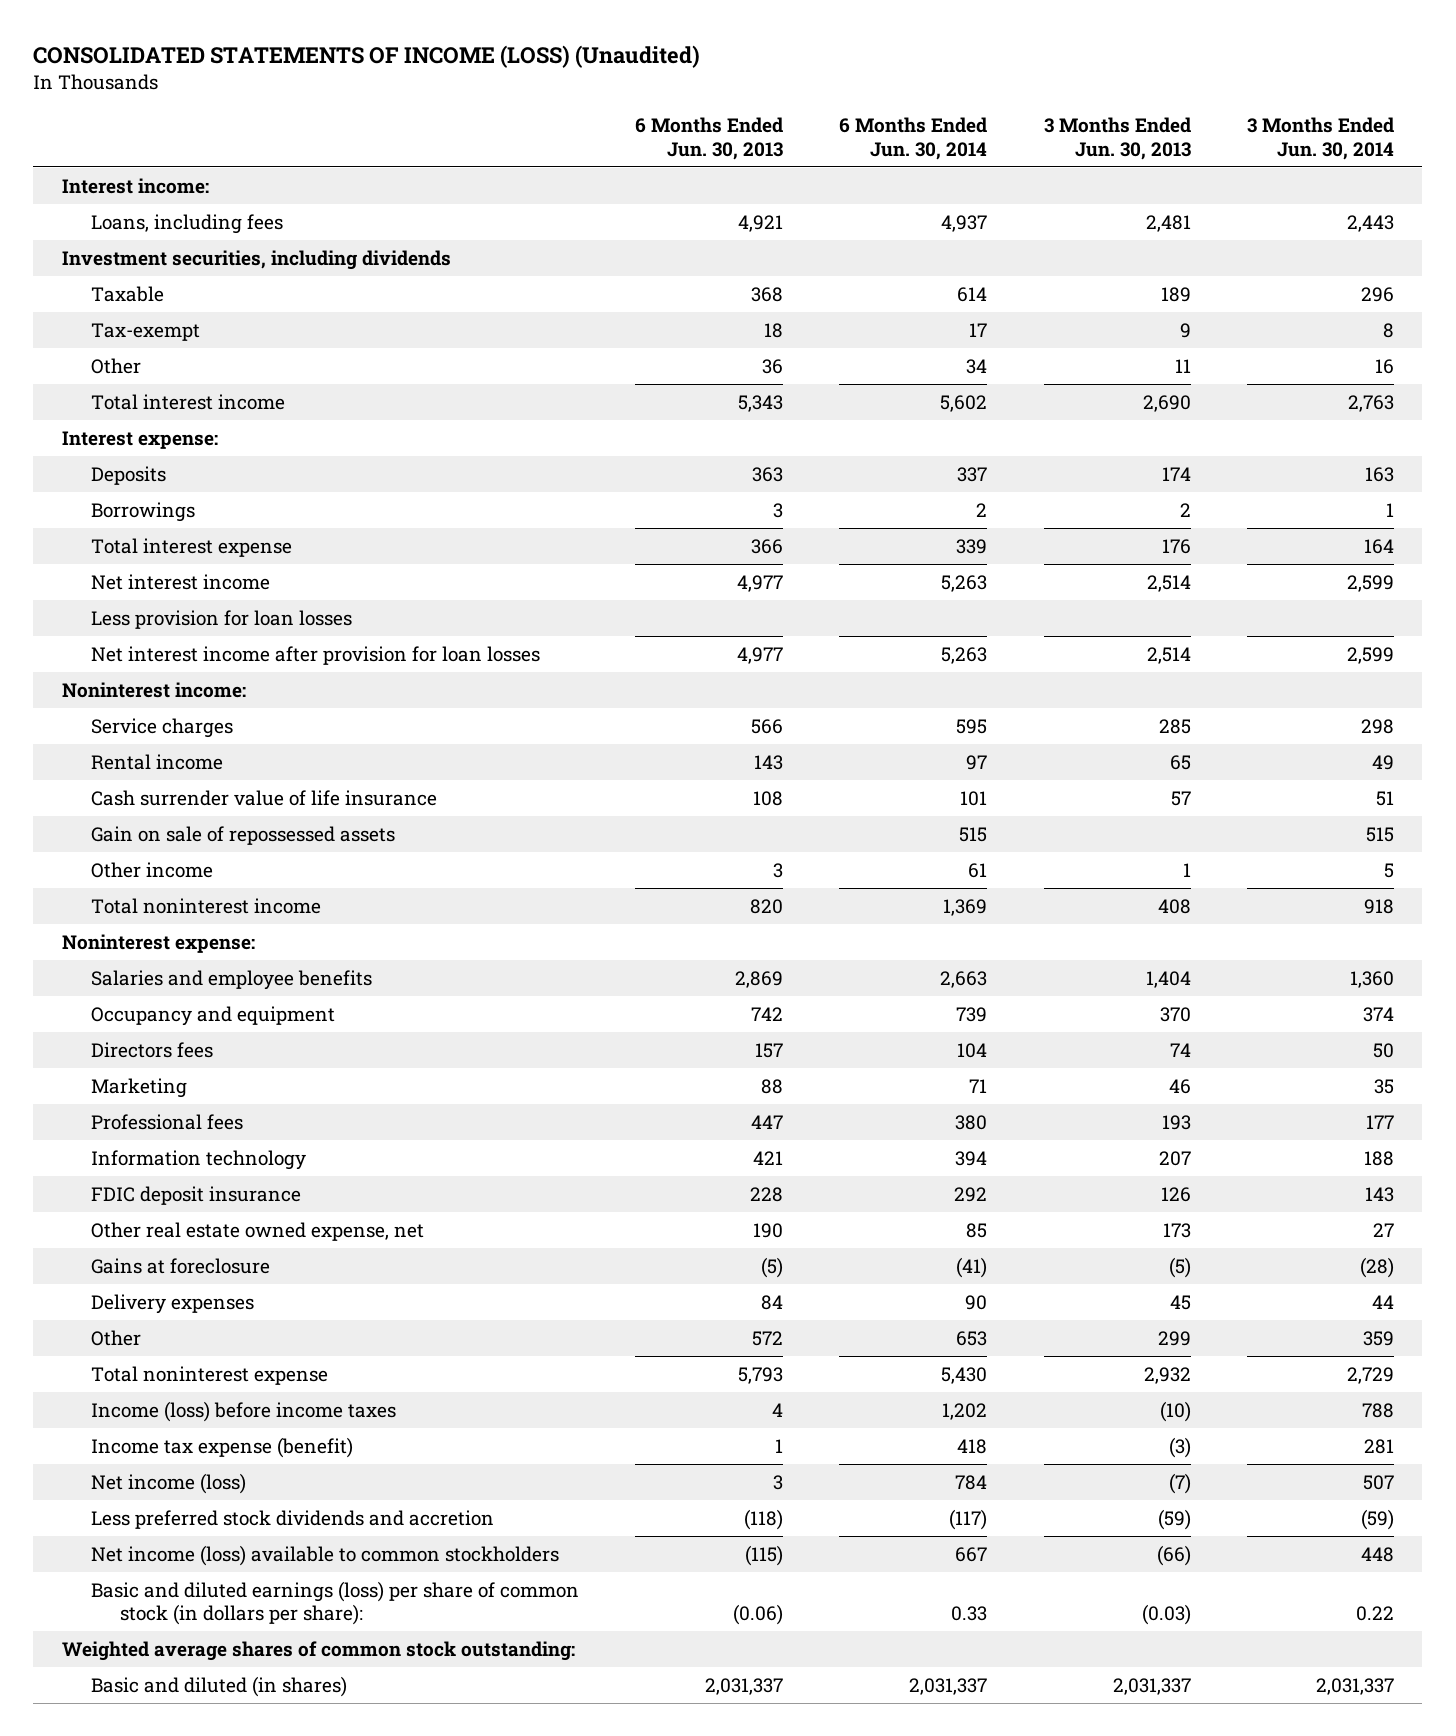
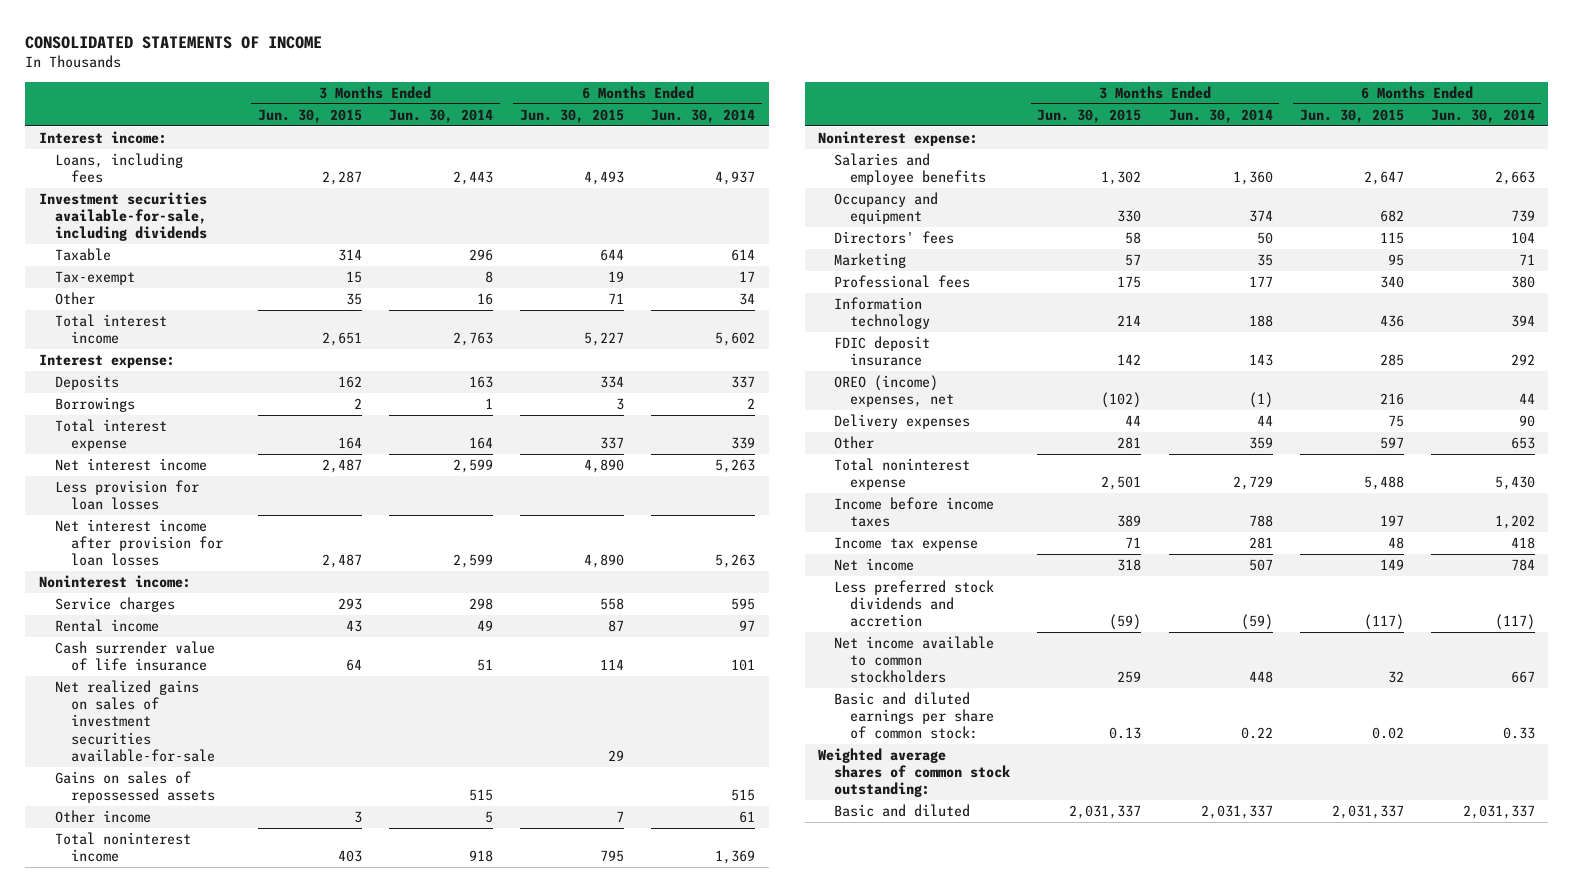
- CONSOLIDATED STATEMENTS OF INCOME (LOSS) (Unaudited)
+ CONSOLIDATED STATEMENTS OF INCOME
- | 6 Months Ended Jun. 30, 2013 | 6 Months Ended Jun. 30, 2014 | 3 Months Ended Jun. 30, 2013 | 3 Months Ended Jun. 30, 2014
+ | 3 Months Ended Jun. 30, 2015 | 3 Months Ended Jun. 30, 2014 | 6 Months Ended Jun. 30, 2015 | 6 Months Ended Jun. 30, 2014
- Investment securities, including dividends
+ Investment securities available-for-sale, including dividends
- Gain on sale of repossessed assets | | 515 | | 515
+ Net realized gains on sales of investment securities available-for-sale | | | 29 |
+ Gains on sales of repossessed assets | | 515 | | 515
- Directors fees | 157 | 104 | 74 | 50
+ Directors' fees | 58 | 50 | 115 | 104
- Other real estate owned expense, net | 190 | 85 | 173 | 27
- Gains at foreclosure | (5) | (41) | (5) | (28)
+ OREO (income) expenses, net | (102) | (1) | 216 | 44
- Income (loss) before income taxes | 4 | 1,202 | (10) | 788
- Income tax expense (benefit) | 1 | 418 | (3) | 281
- Net income (loss) | 3 | 784 | (7) | 507
+ Income before income taxes | 389 | 788 | 197 | 1,202
+ Income tax expense | 71 | 281 | 48 | 418
+ Net income | 318 | 507 | 149 | 784
- Net income (loss) available to common stockholders | (115) | 667 | (66) | 448
- Basic and diluted earnings (loss) per share of common stock (in dollars per share): | (0.06) | 0.33 | (0.03) | 0.22
+ Net income available to common stockholders | 259 | 448 | 32 | 667
+ Basic and diluted earnings per share of common stock: | 0.13 | 0.22 | 0.02 | 0.33
- Basic and diluted (in shares) | 2,031,337 | 2,031,337 | 2,031,337 | 2,031,337
+ Basic and diluted | 2,031,337 | 2,031,337 | 2,031,337 | 2,031,337

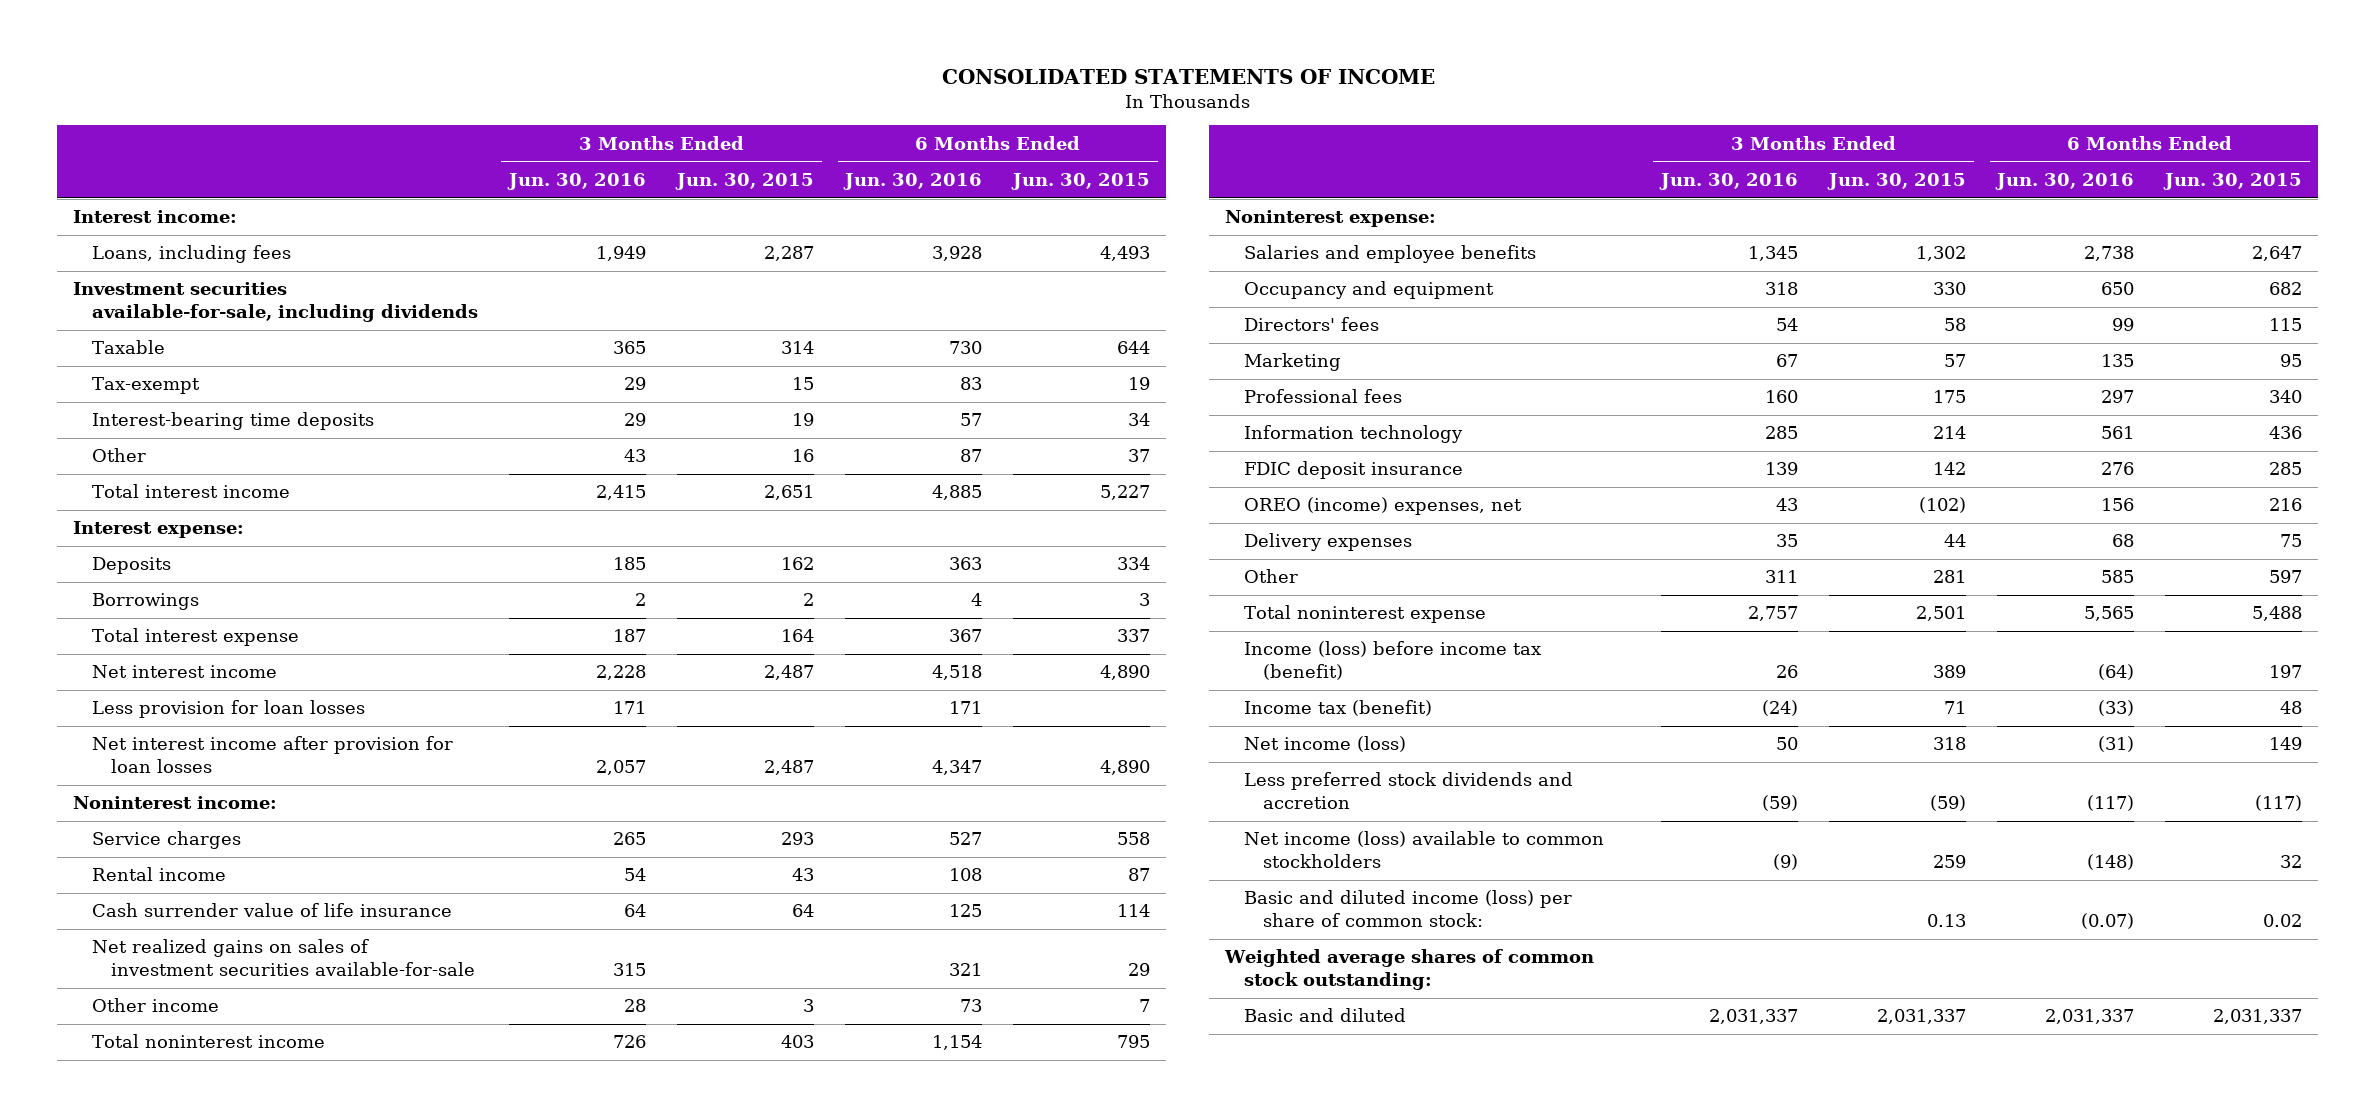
- | 3 Months Ended Jun. 30, 2015 | 3 Months Ended Jun. 30, 2014 | 6 Months Ended Jun. 30, 2015 | 6 Months Ended Jun. 30, 2014
+ | 3 Months Ended Jun. 30, 2016 | 3 Months Ended Jun. 30, 2015 | 6 Months Ended Jun. 30, 2016 | 6 Months Ended Jun. 30, 2015
- Other | 35 | 16 | 71 | 34
+ Interest-bearing time deposits | 29 | 19 | 57 | 34
+ Other | 43 | 16 | 87 | 37
- Gains on sales of repossessed assets | | 515 | | 515
- Income before income taxes | 389 | 788 | 197 | 1,202
- Income tax expense | 71 | 281 | 48 | 418
- Net income | 318 | 507 | 149 | 784
+ Income (loss) before income tax (benefit) | 26 | 389 | (64) | 197
+ Income tax (benefit) | (24) | 71 | (33) | 48
+ Net income (loss) | 50 | 318 | (31) | 149
- Net income available to common stockholders | 259 | 448 | 32 | 667
- Basic and diluted earnings per share of common stock: | 0.13 | 0.22 | 0.02 | 0.33
+ Net income (loss) available to common stockholders | (9) | 259 | (148) | 32
+ Basic and diluted income (loss) per share of common stock: | | 0.13 | (0.07) | 0.02

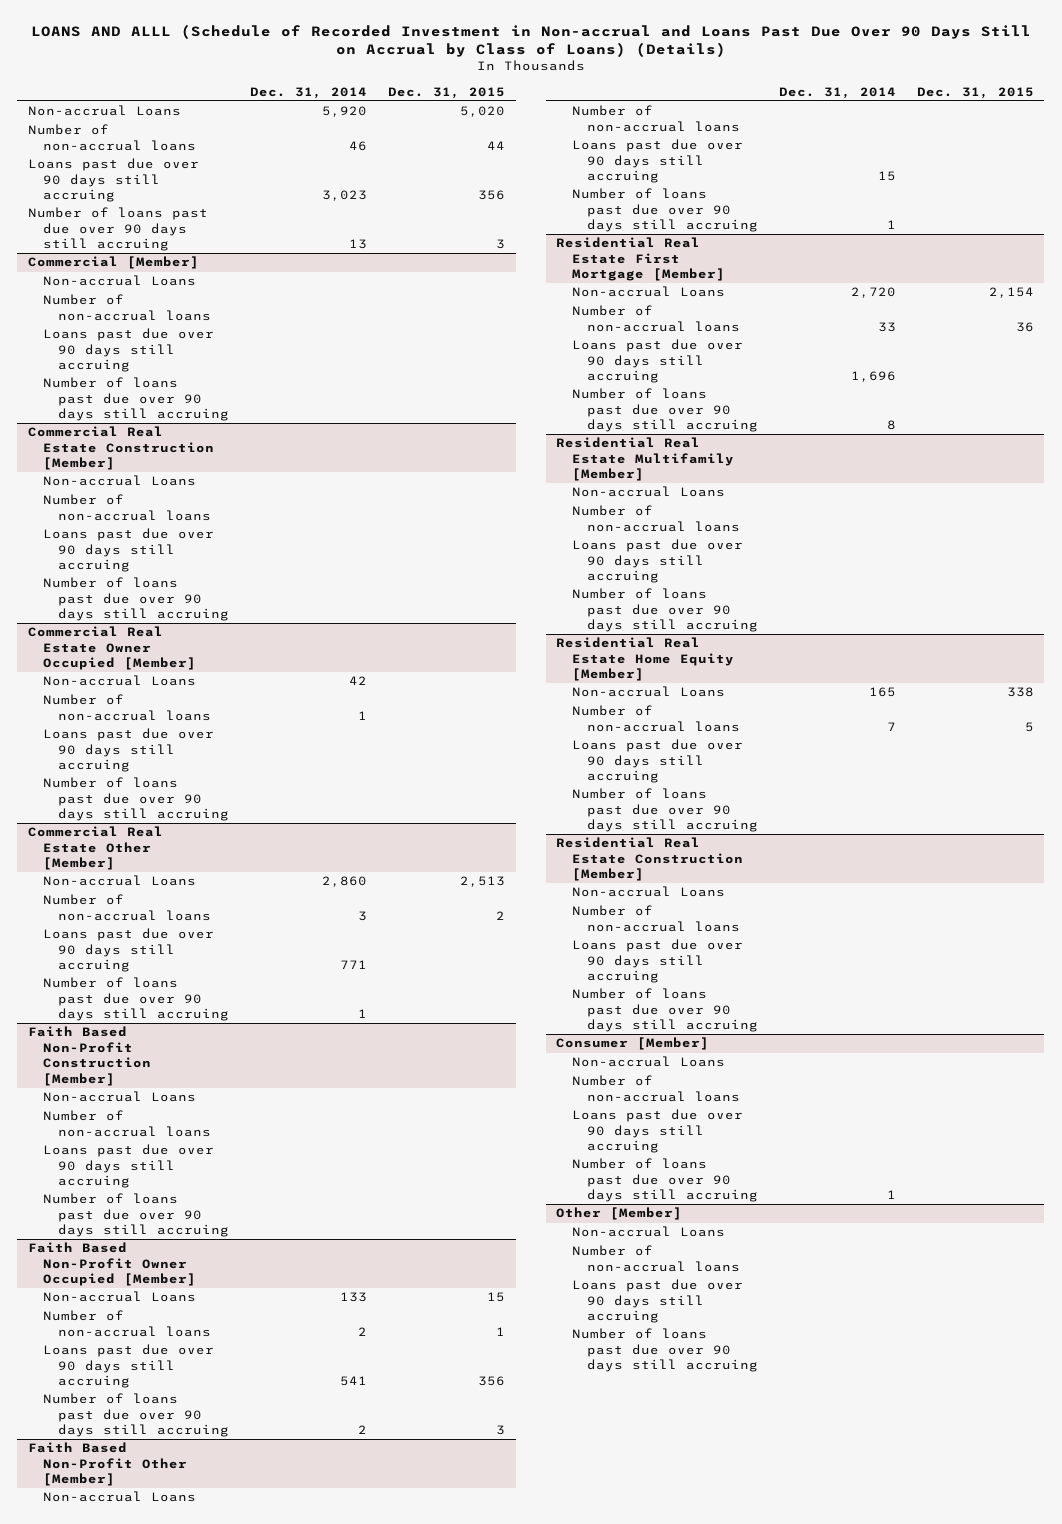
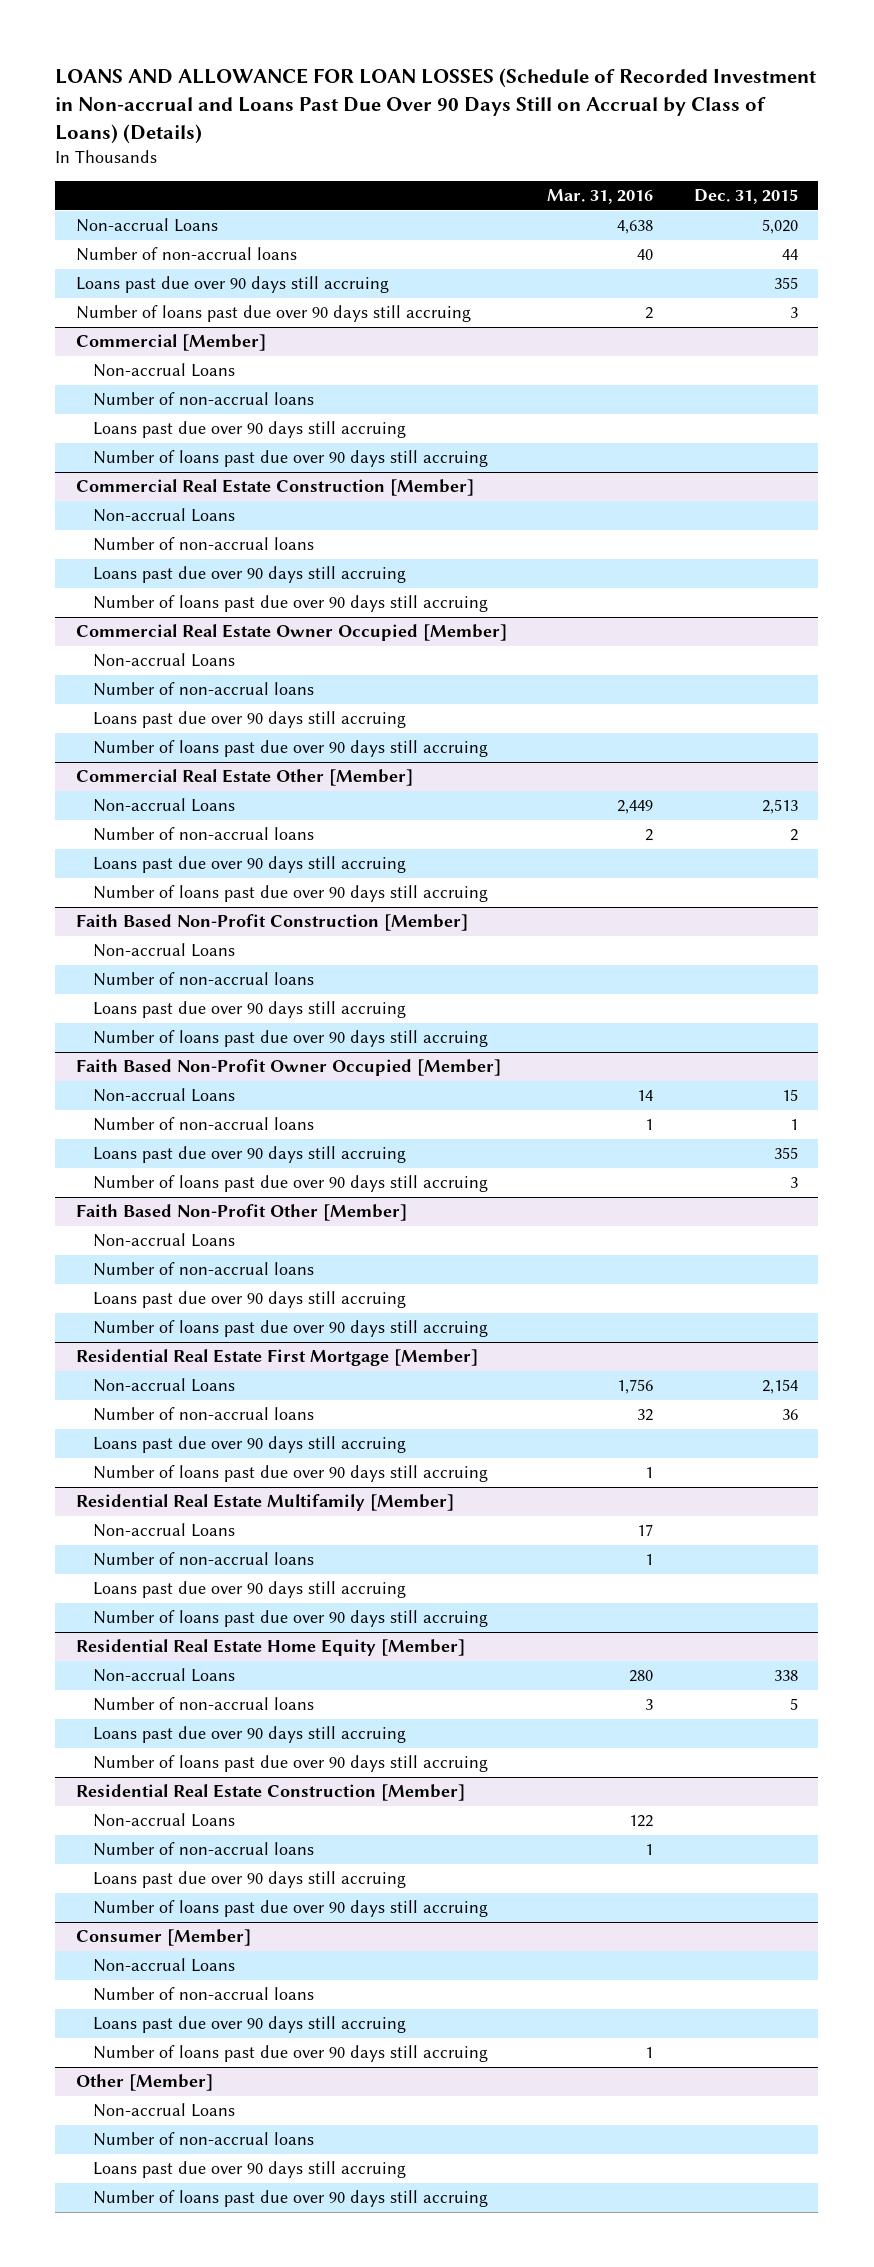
- LOANS AND ALLL (Schedule of Recorded Investment in Non-accrual and Loans Past Due Over 90 Days Still on Accrual by Class of Loans) (Details)
+ LOANS AND ALLOWANCE FOR LOAN LOSSES (Schedule of Recorded Investment in Non-accrual and Loans Past Due Over 90 Days Still on Accrual by Class of Loans) (Details)
- | Dec. 31, 2014 | Dec. 31, 2015
+ | Mar. 31, 2016 | Dec. 31, 2015
- Loans past due over 90 days still accruing | 3,023 | 356
+ Loans past due over 90 days still accruing | | 355
@ Faith Based Non-Profit Owner Occupied [Member]
- Loans past due over 90 days still accruing | 541 | 356
+ Loans past due over 90 days still accruing | | 355

